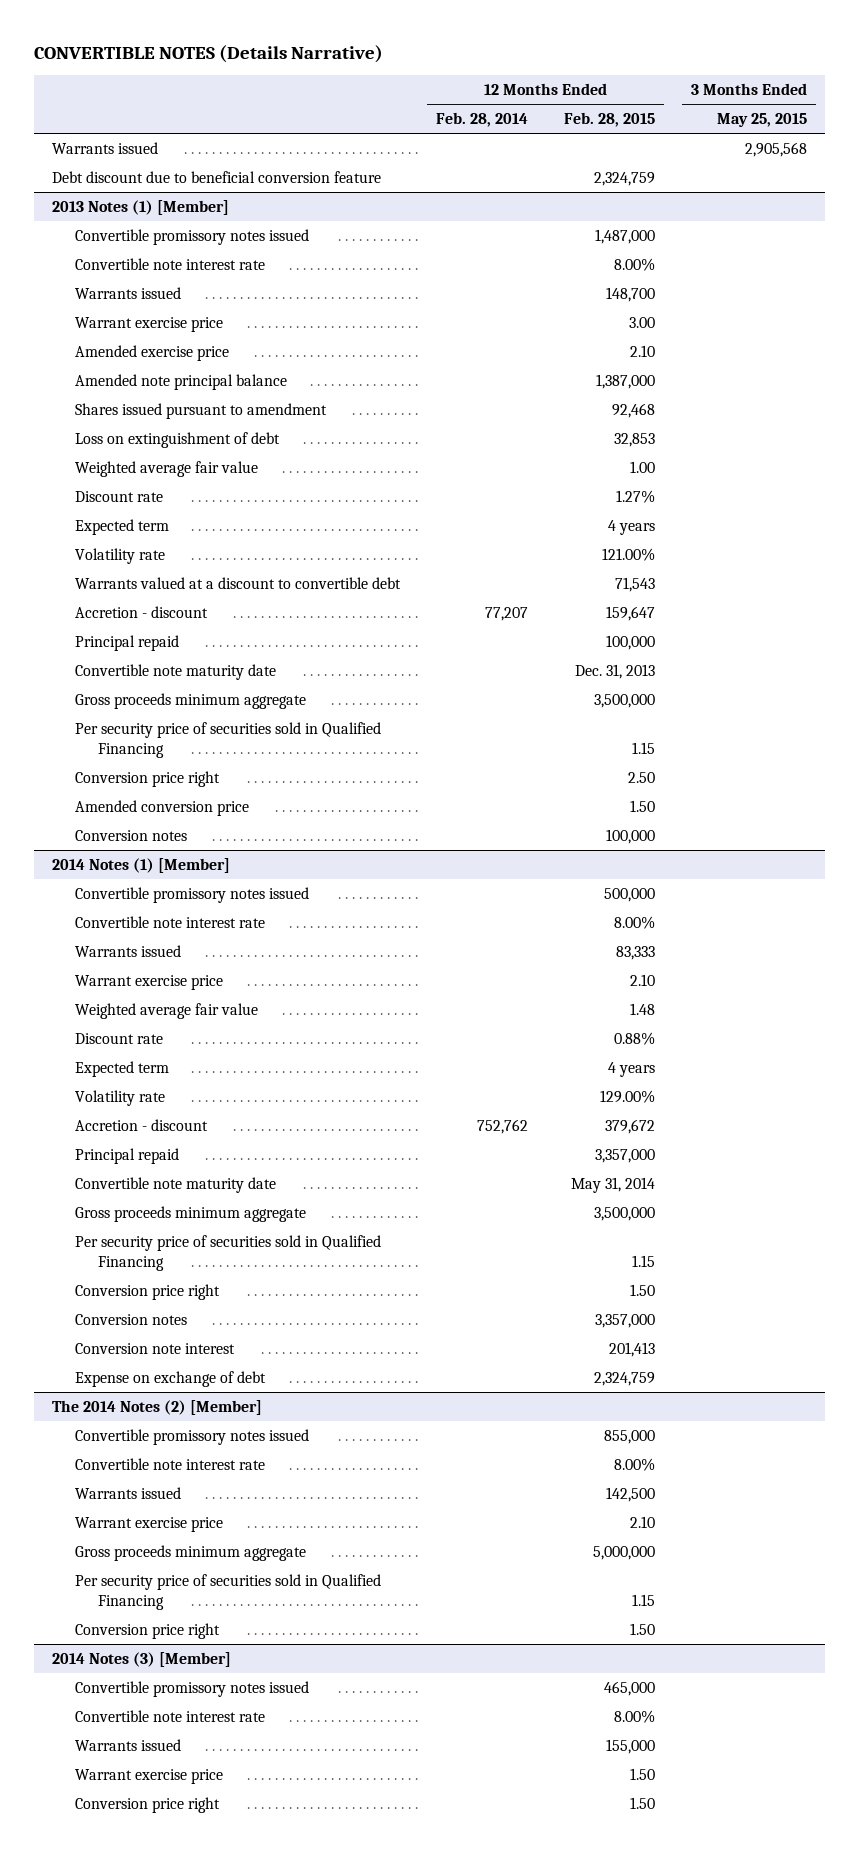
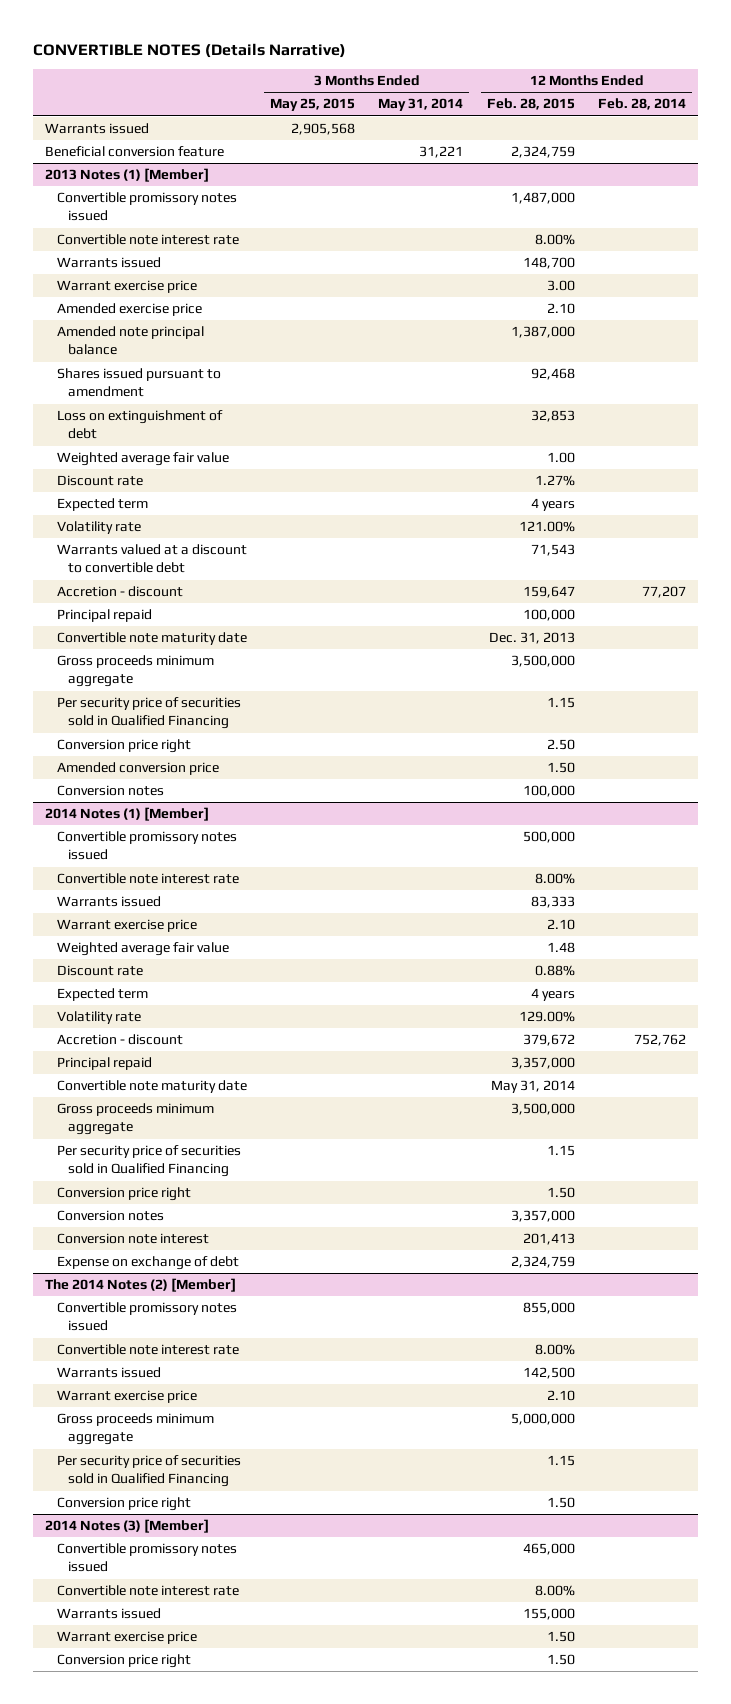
- | 12 Months Ended Feb. 28, 2014 | 12 Months Ended Feb. 28, 2015 | 3 Months Ended May 25, 2015
+ | 3 Months Ended May 25, 2015 | 3 Months Ended May 31, 2014 | 12 Months Ended Feb. 28, 2015 | 12 Months Ended Feb. 28, 2014
- Debt discount due to beneficial conversion feature | | 2,324,759 |
+ Beneficial conversion feature | | 31,221 | 2,324,759 |

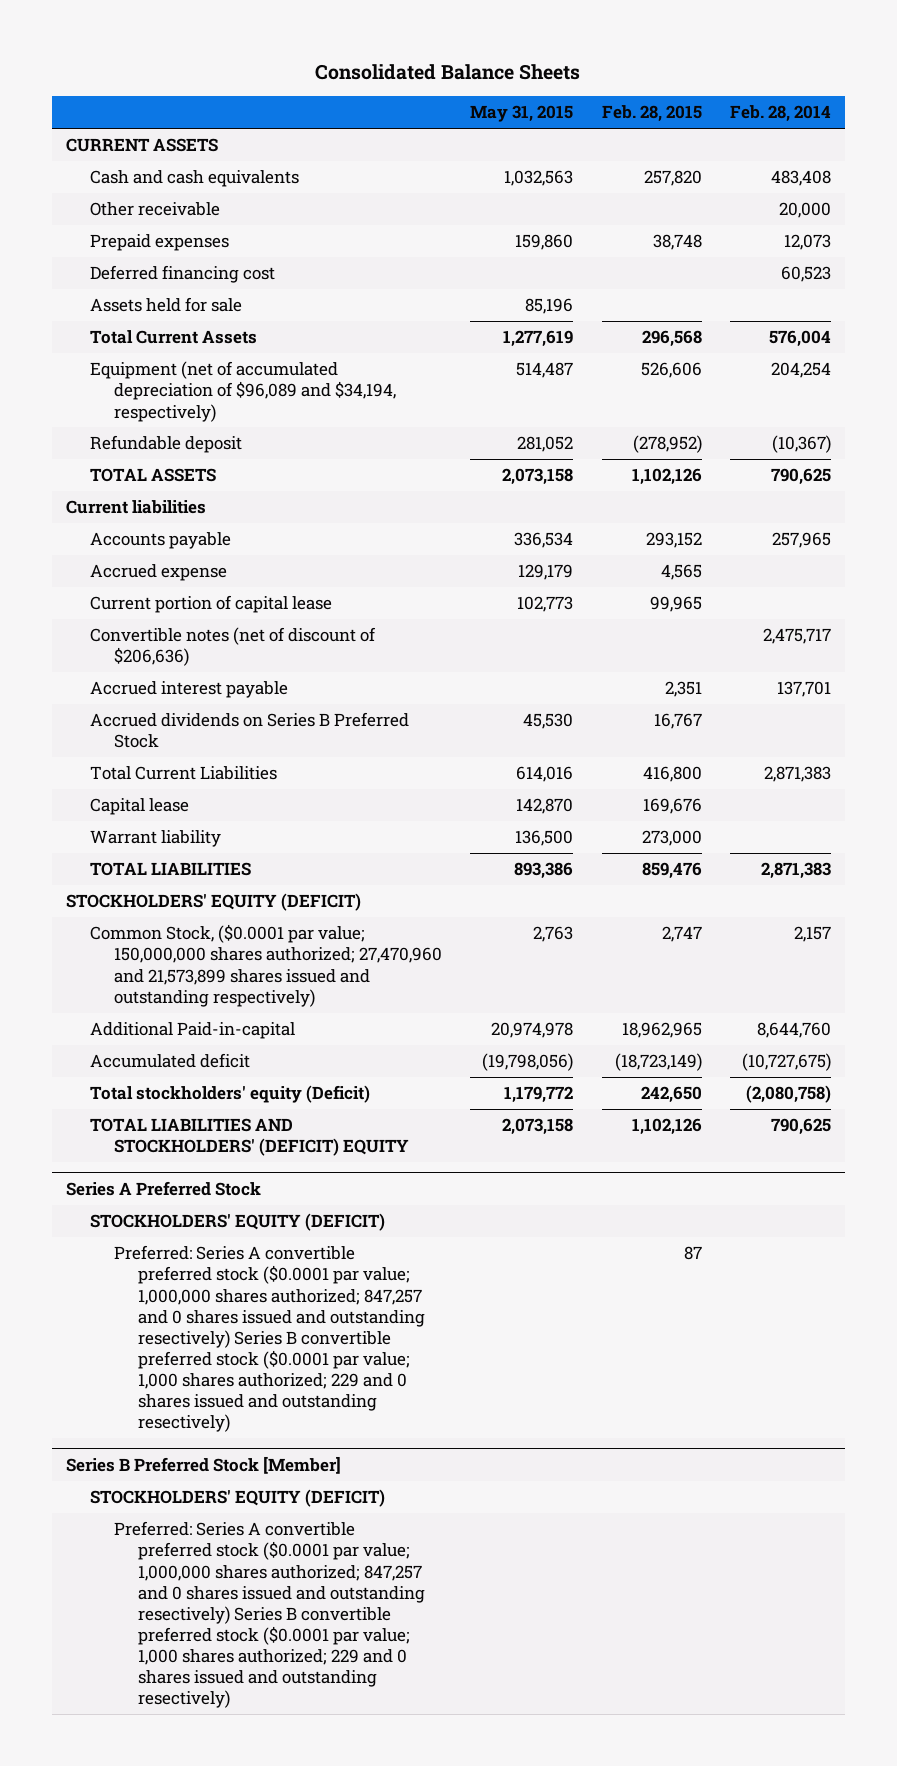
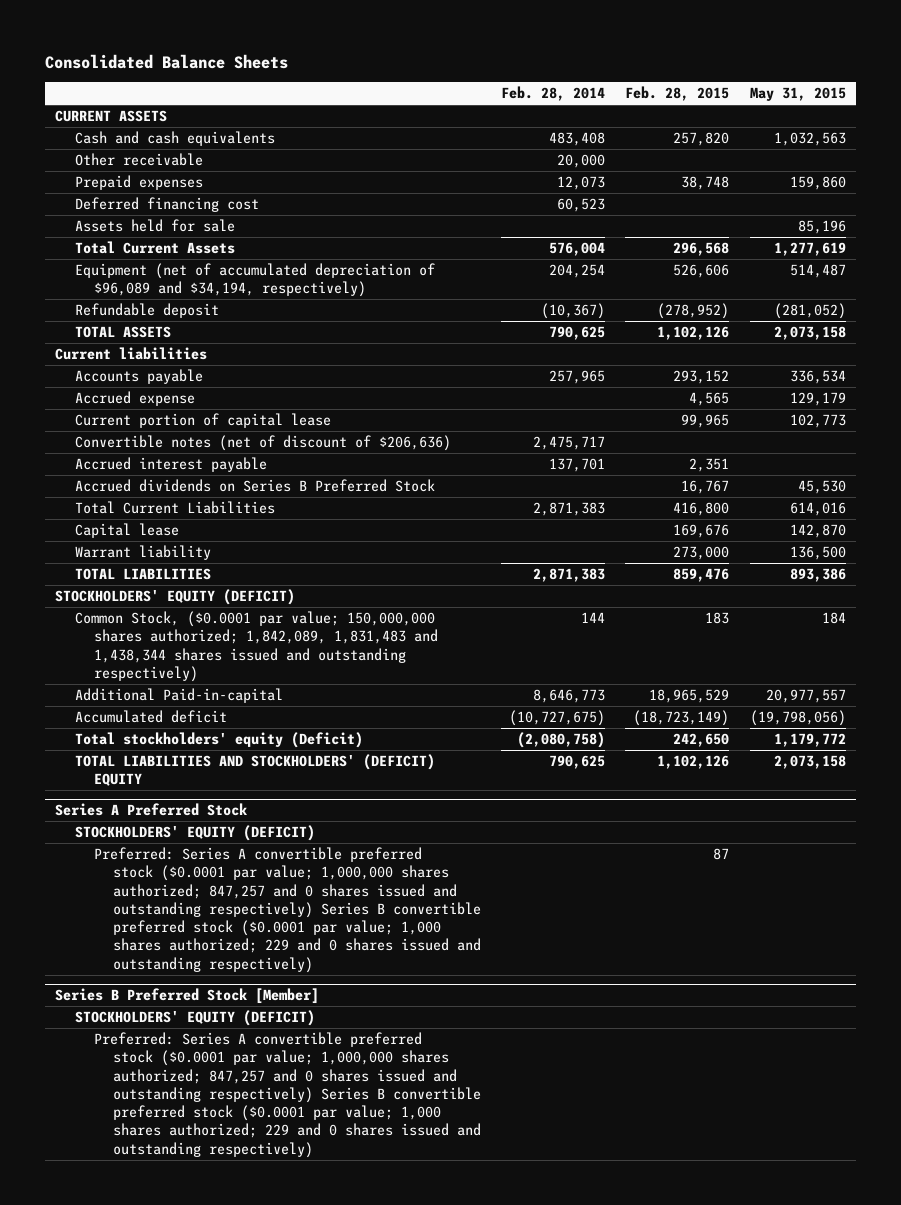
- | May 31, 2015 | Feb. 28, 2015 | Feb. 28, 2014
+ | Feb. 28, 2014 | Feb. 28, 2015 | May 31, 2015
- Refundable deposit | 281,052 | (278,952) | (10,367)
+ Refundable deposit | (10,367) | (278,952) | (281,052)
- Common Stock, ($0.0001 par value; 150,000,000 shares authorized; 27,470,960 and 21,573,899 shares issued and outstanding respectively) | 2,763 | 2,747 | 2,157
- Additional Paid-in-capital | 20,974,978 | 18,962,965 | 8,644,760
+ Common Stock, ($0.0001 par value; 150,000,000 shares authorized; 1,842,089, 1,831,483 and 1,438,344 shares issued and outstanding respectively) | 144 | 183 | 184
+ Additional Paid-in-capital | 8,646,773 | 18,965,529 | 20,977,557
@ Series A Preferred Stock
- Preferred: Series A convertible preferred stock ($0.0001 par value; 1,000,000 shares authorized; 847,257 and 0 shares issued and outstanding resectively) Series B convertible preferred stock ($0.0001 par value; 1,000 shares authorized; 229 and 0 shares issued and outstanding resectively) | | 87 |
+ Preferred: Series A convertible preferred stock ($0.0001 par value; 1,000,000 shares authorized; 847,257 and 0 shares issued and outstanding respectively) Series B convertible preferred stock ($0.0001 par value; 1,000 shares authorized; 229 and 0 shares issued and outstanding respectively) | | 87 |
@ Series B Preferred Stock [Member]
- Preferred: Series A convertible preferred stock ($0.0001 par value; 1,000,000 shares authorized; 847,257 and 0 shares issued and outstanding resectively) Series B convertible preferred stock ($0.0001 par value; 1,000 shares authorized; 229 and 0 shares issued and outstanding resectively)
+ Preferred: Series A convertible preferred stock ($0.0001 par value; 1,000,000 shares authorized; 847,257 and 0 shares issued and outstanding respectively) Series B convertible preferred stock ($0.0001 par value; 1,000 shares authorized; 229 and 0 shares issued and outstanding respectively)

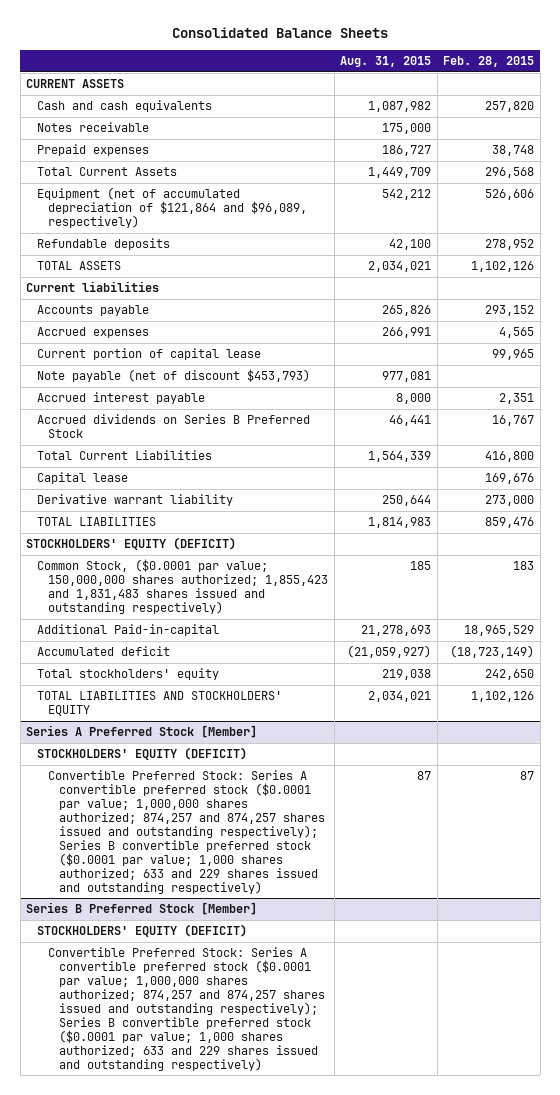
- | Feb. 28, 2014 | Feb. 28, 2015 | May 31, 2015
+ | Aug. 31, 2015 | Feb. 28, 2015
- Other receivable | 20,000 | |
+ Notes receivable | 175,000 |
- Deferred financing cost | 60,523 | |
- Assets held for sale | | | 85,196
- Equipment (net of accumulated depreciation of $96,089 and $34,194, respectively) | 204,254 | 526,606 | 514,487
- Refundable deposit | (10,367) | (278,952) | (281,052)
+ Equipment (net of accumulated depreciation of $121,864 and $96,089, respectively) | 542,212 | 526,606
+ Refundable deposits | 42,100 | 278,952
- Accrued expense | | 4,565 | 129,179
+ Accrued expenses | 266,991 | 4,565
- Convertible notes (net of discount of $206,636) | 2,475,717 | |
+ Note payable (net of discount $453,793) | 977,081 |
- Warrant liability | | 273,000 | 136,500
+ Derivative warrant liability | 250,644 | 273,000
- Common Stock, ($0.0001 par value; 150,000,000 shares authorized; 1,842,089, 1,831,483 and 1,438,344 shares issued and outstanding respectively) | 144 | 183 | 184
+ Common Stock, ($0.0001 par value; 150,000,000 shares authorized; 1,855,423 and 1,831,483 shares issued and outstanding respectively) | 185 | 183
- Total stockholders' equity (Deficit) | (2,080,758) | 242,650 | 1,179,772
- TOTAL LIABILITIES AND STOCKHOLDERS' (DEFICIT) EQUITY | 790,625 | 1,102,126 | 2,073,158
- Series A Preferred Stock
+ Total stockholders' equity | 219,038 | 242,650
+ TOTAL LIABILITIES AND STOCKHOLDERS' EQUITY | 2,034,021 | 1,102,126
+ Series A Preferred Stock [Member]
- Preferred: Series A convertible preferred stock ($0.0001 par value; 1,000,000 shares authorized; 847,257 and 0 shares issued and outstanding respectively) Series B convertible preferred stock ($0.0001 par value; 1,000 shares authorized; 229 and 0 shares issued and outstanding respectively) | | 87 |
+ Convertible Preferred Stock: Series A convertible preferred stock ($0.0001 par value; 1,000,000 shares authorized; 874,257 and 874,257 shares issued and outstanding respectively); Series B convertible preferred stock ($0.0001 par value; 1,000 shares authorized; 633 and 229 shares issued and outstanding respectively) | 87 | 87
@ Series B Preferred Stock [Member]
- Preferred: Series A convertible preferred stock ($0.0001 par value; 1,000,000 shares authorized; 847,257 and 0 shares issued and outstanding respectively) Series B convertible preferred stock ($0.0001 par value; 1,000 shares authorized; 229 and 0 shares issued and outstanding respectively)
+ Convertible Preferred Stock: Series A convertible preferred stock ($0.0001 par value; 1,000,000 shares authorized; 874,257 and 874,257 shares issued and outstanding respectively); Series B convertible preferred stock ($0.0001 par value; 1,000 shares authorized; 633 and 229 shares issued and outstanding respectively)

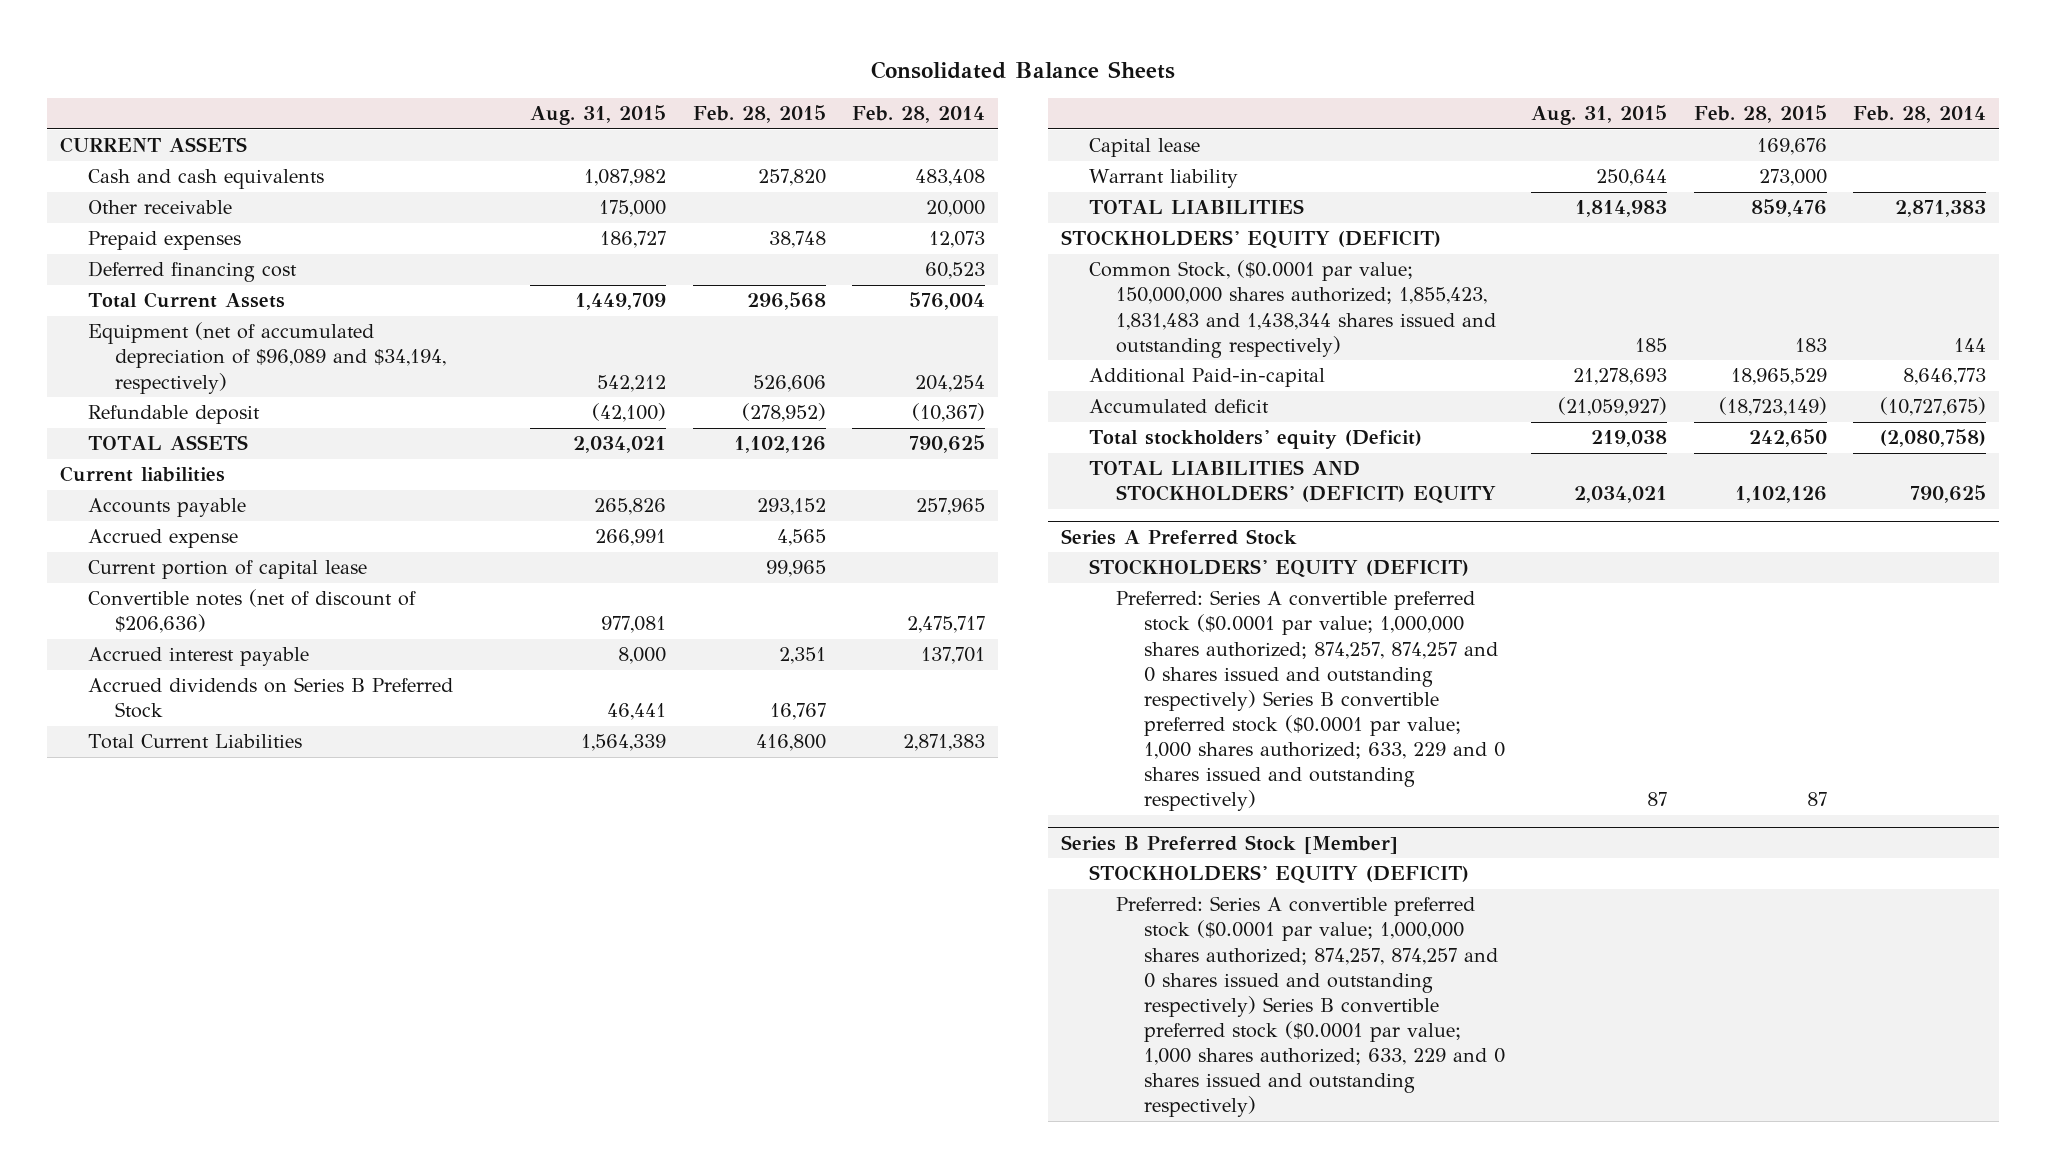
- | Aug. 31, 2015 | Feb. 28, 2015
+ | Aug. 31, 2015 | Feb. 28, 2015 | Feb. 28, 2014
- Notes receivable | 175,000 |
+ Other receivable | 175,000 | | 20,000
+ Deferred financing cost | | | 60,523
- Equipment (net of accumulated depreciation of $121,864 and $96,089, respectively) | 542,212 | 526,606
- Refundable deposits | 42,100 | 278,952
+ Equipment (net of accumulated depreciation of $96,089 and $34,194, respectively) | 542,212 | 526,606 | 204,254
+ Refundable deposit | (42,100) | (278,952) | (10,367)
- Accrued expenses | 266,991 | 4,565
+ Accrued expense | 266,991 | 4,565 |
- Note payable (net of discount $453,793) | 977,081 |
+ Convertible notes (net of discount of $206,636) | 977,081 | | 2,475,717
- Derivative warrant liability | 250,644 | 273,000
+ Warrant liability | 250,644 | 273,000 |
- Common Stock, ($0.0001 par value; 150,000,000 shares authorized; 1,855,423 and 1,831,483 shares issued and outstanding respectively) | 185 | 183
+ Common Stock, ($0.0001 par value; 150,000,000 shares authorized; 1,855,423, 1,831,483 and 1,438,344 shares issued and outstanding respectively) | 185 | 183 | 144
- Total stockholders' equity | 219,038 | 242,650
- TOTAL LIABILITIES AND STOCKHOLDERS' EQUITY | 2,034,021 | 1,102,126
- Series A Preferred Stock [Member]
+ Total stockholders' equity (Deficit) | 219,038 | 242,650 | (2,080,758)
+ TOTAL LIABILITIES AND STOCKHOLDERS' (DEFICIT) EQUITY | 2,034,021 | 1,102,126 | 790,625
+ Series A Preferred Stock
- Convertible Preferred Stock: Series A convertible preferred stock ($0.0001 par value; 1,000,000 shares authorized; 874,257 and 874,257 shares issued and outstanding respectively); Series B convertible preferred stock ($0.0001 par value; 1,000 shares authorized; 633 and 229 shares issued and outstanding respectively) | 87 | 87
+ Preferred: Series A convertible preferred stock ($0.0001 par value; 1,000,000 shares authorized; 874,257, 874,257 and 0 shares issued and outstanding respectively) Series B convertible preferred stock ($0.0001 par value; 1,000 shares authorized; 633, 229 and 0 shares issued and outstanding respectively) | 87 | 87 |
@ Series B Preferred Stock [Member]
- Convertible Preferred Stock: Series A convertible preferred stock ($0.0001 par value; 1,000,000 shares authorized; 874,257 and 874,257 shares issued and outstanding respectively); Series B convertible preferred stock ($0.0001 par value; 1,000 shares authorized; 633 and 229 shares issued and outstanding respectively)
+ Preferred: Series A convertible preferred stock ($0.0001 par value; 1,000,000 shares authorized; 874,257, 874,257 and 0 shares issued and outstanding respectively) Series B convertible preferred stock ($0.0001 par value; 1,000 shares authorized; 633, 229 and 0 shares issued and outstanding respectively)

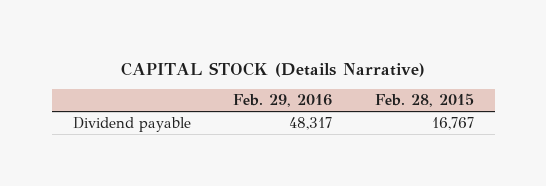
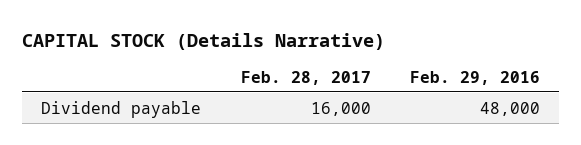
- | Feb. 29, 2016 | Feb. 28, 2015
+ | Feb. 28, 2017 | Feb. 29, 2016
- Dividend payable | 48,317 | 16,767
+ Dividend payable | 16,000 | 48,000

